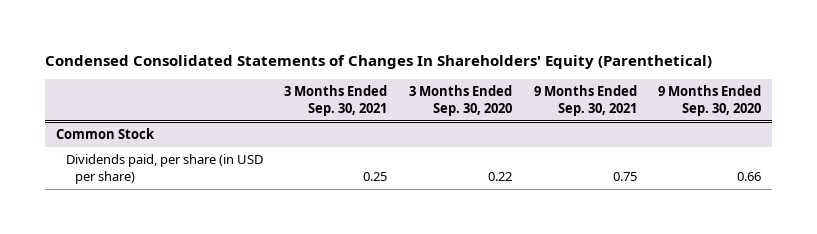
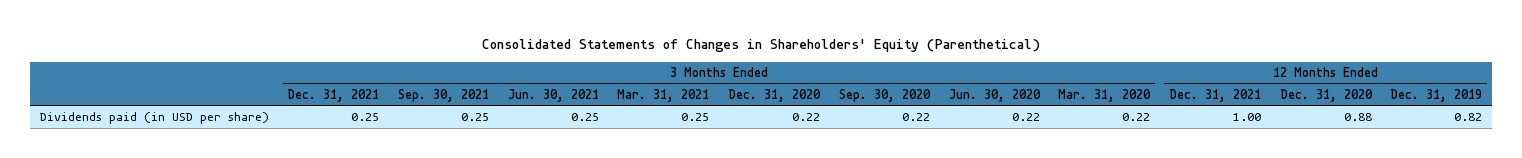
- Condensed Consolidated Statements of Changes In Shareholders' Equity (Parenthetical)
+ Consolidated Statements of Changes in Shareholders' Equity (Parenthetical)
- | 3 Months Ended Sep. 30, 2021 | 3 Months Ended Sep. 30, 2020 | 9 Months Ended Sep. 30, 2021 | 9 Months Ended Sep. 30, 2020
+ | 3 Months Ended Dec. 31, 2021 | 3 Months Ended Sep. 30, 2021 | 3 Months Ended Jun. 30, 2021 | 3 Months Ended Mar. 31, 2021 | 3 Months Ended Dec. 31, 2020 | 3 Months Ended Sep. 30, 2020 | 3 Months Ended Jun. 30, 2020 | 3 Months Ended Mar. 31, 2020 | 12 Months Ended Dec. 31, 2021 | 12 Months Ended Dec. 31, 2020 | 12 Months Ended Dec. 31, 2019
- Common Stock
- Dividends paid, per share (in USD per share) | 0.25 | 0.22 | 0.75 | 0.66
+ Dividends paid (in USD per share) | 0.25 | 0.25 | 0.25 | 0.25 | 0.22 | 0.22 | 0.22 | 0.22 | 1.00 | 0.88 | 0.82

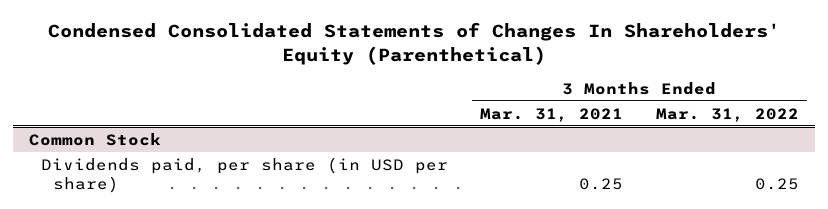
- Consolidated Statements of Changes in Shareholders' Equity (Parenthetical)
+ Condensed Consolidated Statements of Changes In Shareholders' Equity (Parenthetical)
- | 3 Months Ended Dec. 31, 2021 | 3 Months Ended Sep. 30, 2021 | 3 Months Ended Jun. 30, 2021 | 3 Months Ended Mar. 31, 2021 | 3 Months Ended Dec. 31, 2020 | 3 Months Ended Sep. 30, 2020 | 3 Months Ended Jun. 30, 2020 | 3 Months Ended Mar. 31, 2020 | 12 Months Ended Dec. 31, 2021 | 12 Months Ended Dec. 31, 2020 | 12 Months Ended Dec. 31, 2019
+ | 3 Months Ended Mar. 31, 2021 | 3 Months Ended Mar. 31, 2022
- Dividends paid (in USD per share) | 0.25 | 0.25 | 0.25 | 0.25 | 0.22 | 0.22 | 0.22 | 0.22 | 1.00 | 0.88 | 0.82
+ Common Stock
+ Dividends paid, per share (in USD per share) | 0.25 | 0.25

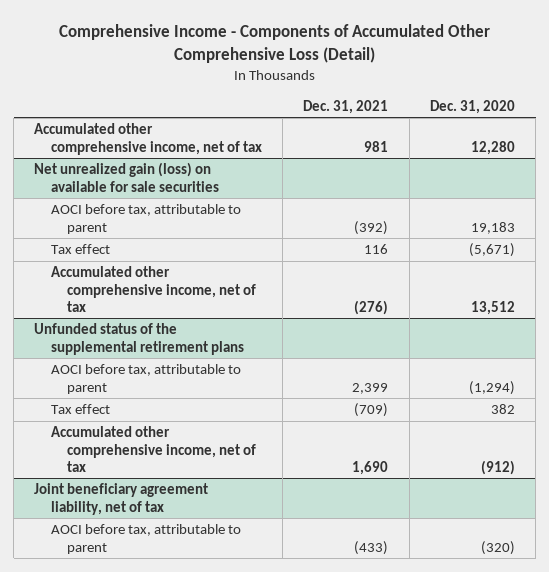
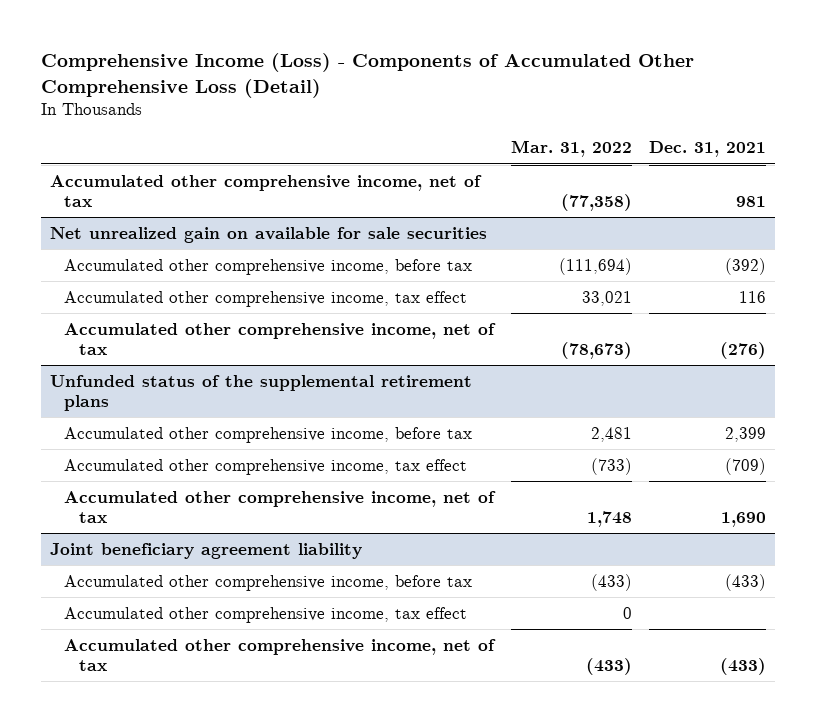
- Comprehensive Income - Components of Accumulated Other Comprehensive Loss (Detail)
+ Comprehensive Income (Loss) - Components of Accumulated Other Comprehensive Loss (Detail)
- | Dec. 31, 2021 | Dec. 31, 2020
+ | Mar. 31, 2022 | Dec. 31, 2021
- Net unrealized gain (loss) on available for sale securities
- AOCI before tax, attributable to parent | (392) | 19,183
- Tax effect | 116 | (5,671)
+ Net unrealized gain on available for sale securities
+ Accumulated other comprehensive income, before tax | (111,694) | (392)
+ Accumulated other comprehensive income, tax effect | 33,021 | 116
@ Unfunded status of the supplemental retirement plans
- AOCI before tax, attributable to parent | 2,399 | (1,294)
- Tax effect | (709) | 382
+ Accumulated other comprehensive income, before tax | 2,481 | 2,399
+ Accumulated other comprehensive income, tax effect | (733) | (709)
- Joint beneficiary agreement liability, net of tax
- AOCI before tax, attributable to parent | (433) | (320)
+ Joint beneficiary agreement liability
+ Accumulated other comprehensive income, before tax | (433) | (433)
+ Accumulated other comprehensive income, tax effect | 0 |
+ Accumulated other comprehensive income, net of tax | (433) | (433)

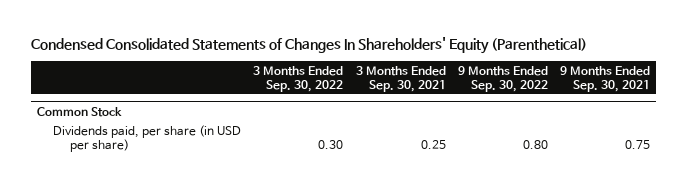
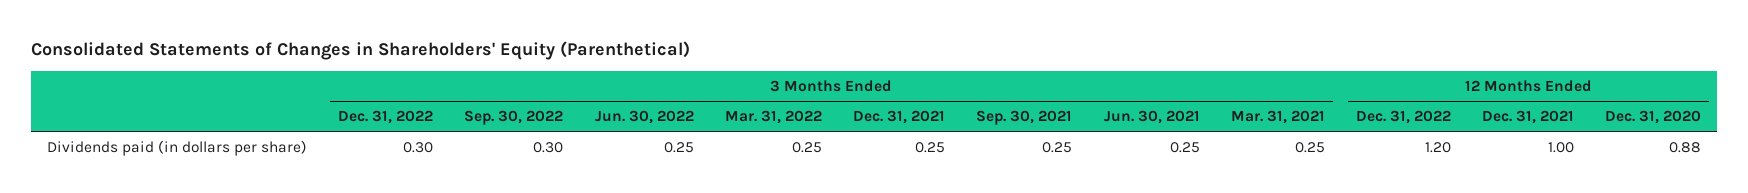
- Condensed Consolidated Statements of Changes In Shareholders' Equity (Parenthetical)
+ Consolidated Statements of Changes in Shareholders' Equity (Parenthetical)
- | 3 Months Ended Sep. 30, 2022 | 3 Months Ended Sep. 30, 2021 | 9 Months Ended Sep. 30, 2022 | 9 Months Ended Sep. 30, 2021
+ | 3 Months Ended Dec. 31, 2022 | 3 Months Ended Sep. 30, 2022 | 3 Months Ended Jun. 30, 2022 | 3 Months Ended Mar. 31, 2022 | 3 Months Ended Dec. 31, 2021 | 3 Months Ended Sep. 30, 2021 | 3 Months Ended Jun. 30, 2021 | 3 Months Ended Mar. 31, 2021 | 12 Months Ended Dec. 31, 2022 | 12 Months Ended Dec. 31, 2021 | 12 Months Ended Dec. 31, 2020
- Common Stock
- Dividends paid, per share (in USD per share) | 0.30 | 0.25 | 0.80 | 0.75
+ Dividends paid (in dollars per share) | 0.30 | 0.30 | 0.25 | 0.25 | 0.25 | 0.25 | 0.25 | 0.25 | 1.20 | 1.00 | 0.88

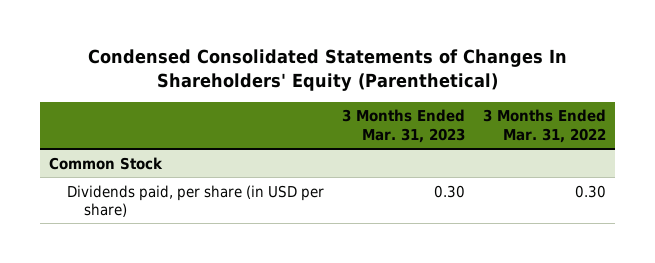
- Consolidated Statements of Changes in Shareholders' Equity (Parenthetical)
+ Condensed Consolidated Statements of Changes In Shareholders' Equity (Parenthetical)
- | 3 Months Ended Dec. 31, 2022 | 3 Months Ended Sep. 30, 2022 | 3 Months Ended Jun. 30, 2022 | 3 Months Ended Mar. 31, 2022 | 3 Months Ended Dec. 31, 2021 | 3 Months Ended Sep. 30, 2021 | 3 Months Ended Jun. 30, 2021 | 3 Months Ended Mar. 31, 2021 | 12 Months Ended Dec. 31, 2022 | 12 Months Ended Dec. 31, 2021 | 12 Months Ended Dec. 31, 2020
+ | 3 Months Ended Mar. 31, 2023 | 3 Months Ended Mar. 31, 2022
- Dividends paid (in dollars per share) | 0.30 | 0.30 | 0.25 | 0.25 | 0.25 | 0.25 | 0.25 | 0.25 | 1.20 | 1.00 | 0.88
+ Common Stock
+ Dividends paid, per share (in USD per share) | 0.30 | 0.30

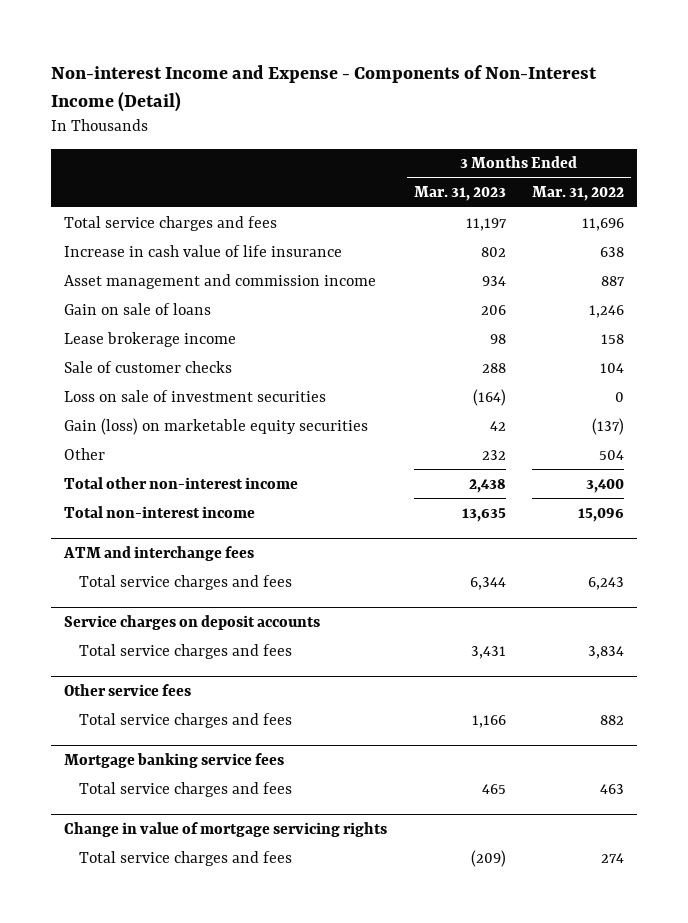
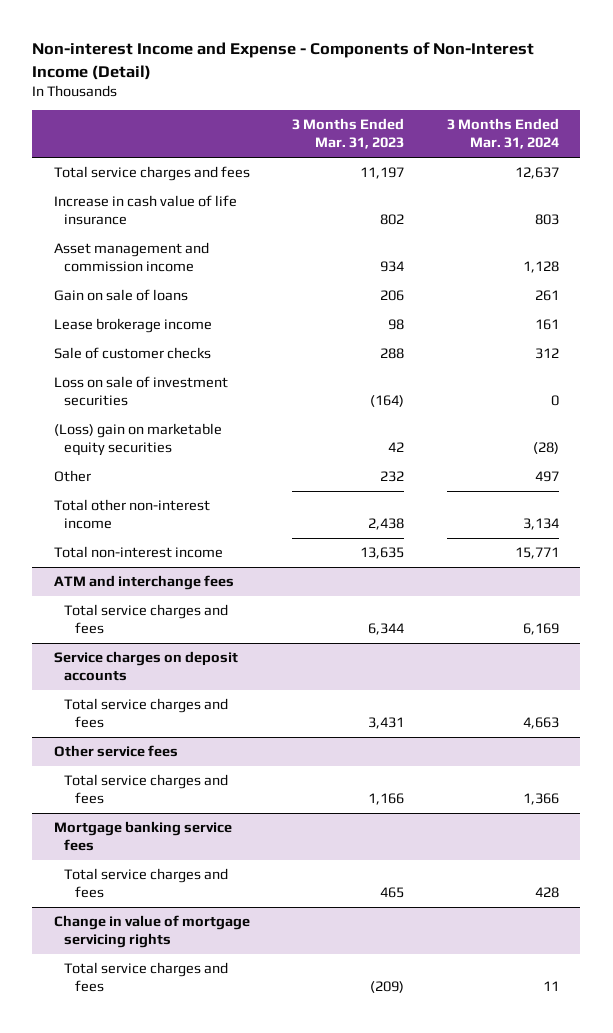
- | 3 Months Ended Mar. 31, 2023 | 3 Months Ended Mar. 31, 2022
+ | 3 Months Ended Mar. 31, 2023 | 3 Months Ended Mar. 31, 2024
- Gain (loss) on marketable equity securities | 42 | (137)
+ (Loss) gain on marketable equity securities | 42 | (28)

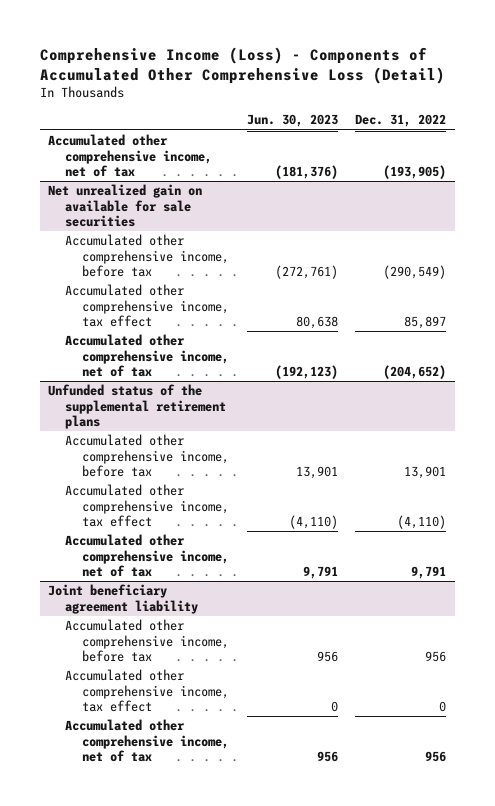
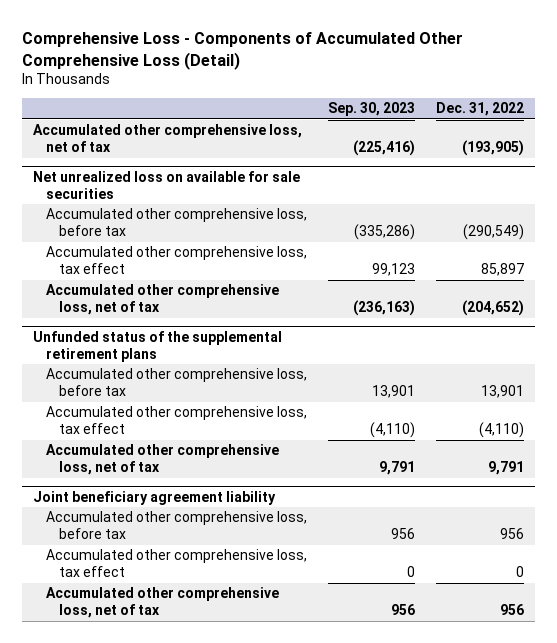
- Comprehensive Income (Loss) - Components of Accumulated Other Comprehensive Loss (Detail)
+ Comprehensive Loss - Components of Accumulated Other Comprehensive Loss (Detail)
- | Jun. 30, 2023 | Dec. 31, 2022
+ | Sep. 30, 2023 | Dec. 31, 2022
- Accumulated other comprehensive income, net of tax | (181,376) | (193,905)
- Net unrealized gain on available for sale securities
- Accumulated other comprehensive income, before tax | (272,761) | (290,549)
- Accumulated other comprehensive income, tax effect | 80,638 | 85,897
- Accumulated other comprehensive income, net of tax | (192,123) | (204,652)
+ Accumulated other comprehensive loss, net of tax | (225,416) | (193,905)
+ Net unrealized loss on available for sale securities
+ Accumulated other comprehensive loss, before tax | (335,286) | (290,549)
+ Accumulated other comprehensive loss, tax effect | 99,123 | 85,897
+ Accumulated other comprehensive loss, net of tax | (236,163) | (204,652)
@ Unfunded status of the supplemental retirement plans
- Accumulated other comprehensive income, before tax | 13,901 | 13,901
- Accumulated other comprehensive income, tax effect | (4,110) | (4,110)
- Accumulated other comprehensive income, net of tax | 9,791 | 9,791
+ Accumulated other comprehensive loss, before tax | 13,901 | 13,901
+ Accumulated other comprehensive loss, tax effect | (4,110) | (4,110)
+ Accumulated other comprehensive loss, net of tax | 9,791 | 9,791
@ Joint beneficiary agreement liability
- Accumulated other comprehensive income, before tax | 956 | 956
- Accumulated other comprehensive income, tax effect | 0 | 0
- Accumulated other comprehensive income, net of tax | 956 | 956
+ Accumulated other comprehensive loss, before tax | 956 | 956
+ Accumulated other comprehensive loss, tax effect | 0 | 0
+ Accumulated other comprehensive loss, net of tax | 956 | 956

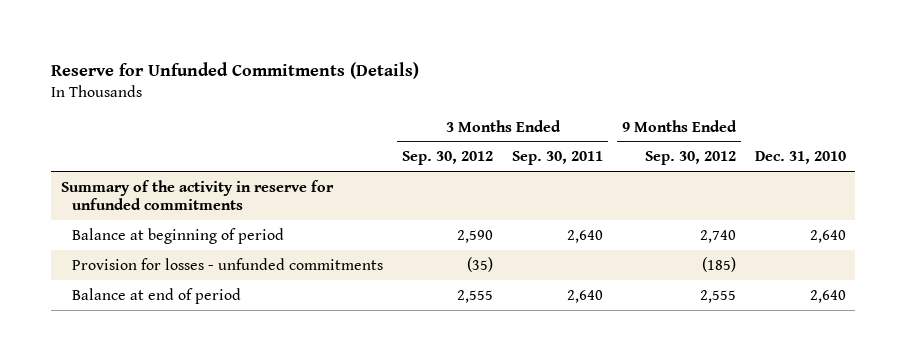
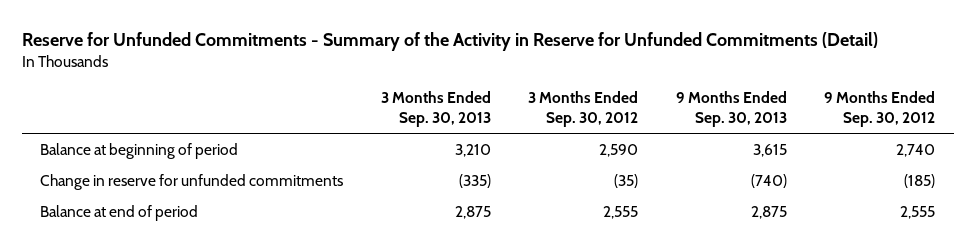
- Reserve for Unfunded Commitments (Details)
+ Reserve for Unfunded Commitments - Summary of the Activity in Reserve for Unfunded Commitments (Detail)
- | 3 Months Ended Sep. 30, 2012 | 3 Months Ended Sep. 30, 2011 | 9 Months Ended Sep. 30, 2012 | Dec. 31, 2010
+ | 3 Months Ended Sep. 30, 2013 | 3 Months Ended Sep. 30, 2012 | 9 Months Ended Sep. 30, 2013 | 9 Months Ended Sep. 30, 2012
- Summary of the activity in reserve for unfunded commitments
- Provision for losses - unfunded commitments | (35) | | (185) |
+ Change in reserve for unfunded commitments | (335) | (35) | (740) | (185)

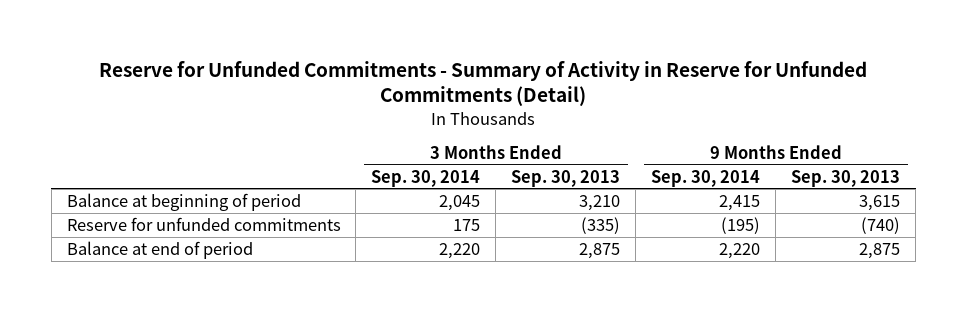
- Reserve for Unfunded Commitments - Summary of the Activity in Reserve for Unfunded Commitments (Detail)
+ Reserve for Unfunded Commitments - Summary of Activity in Reserve for Unfunded Commitments (Detail)
- | 3 Months Ended Sep. 30, 2013 | 3 Months Ended Sep. 30, 2012 | 9 Months Ended Sep. 30, 2013 | 9 Months Ended Sep. 30, 2012
+ | 3 Months Ended Sep. 30, 2014 | 3 Months Ended Sep. 30, 2013 | 9 Months Ended Sep. 30, 2014 | 9 Months Ended Sep. 30, 2013
- Change in reserve for unfunded commitments | (335) | (35) | (740) | (185)
+ Reserve for unfunded commitments | 175 | (335) | (195) | (740)

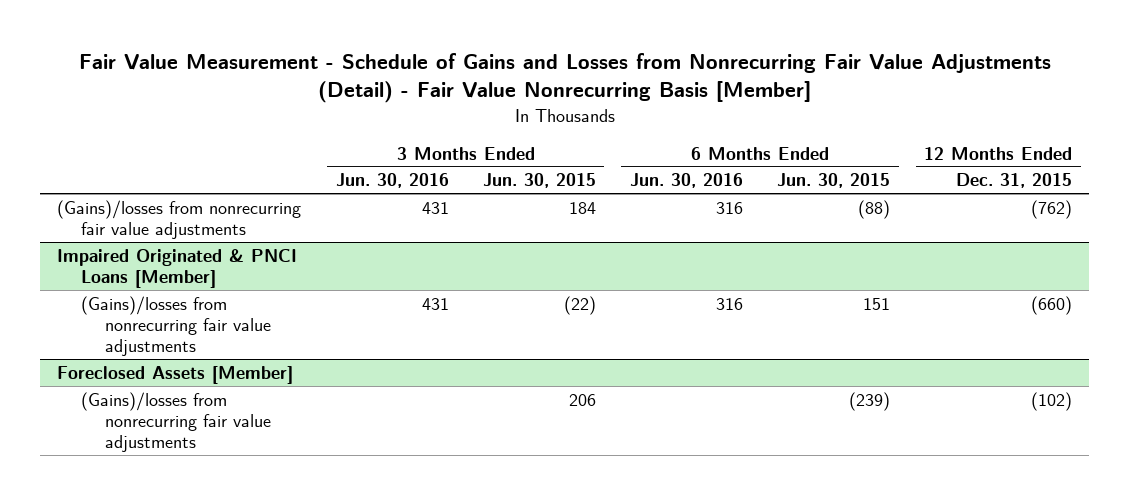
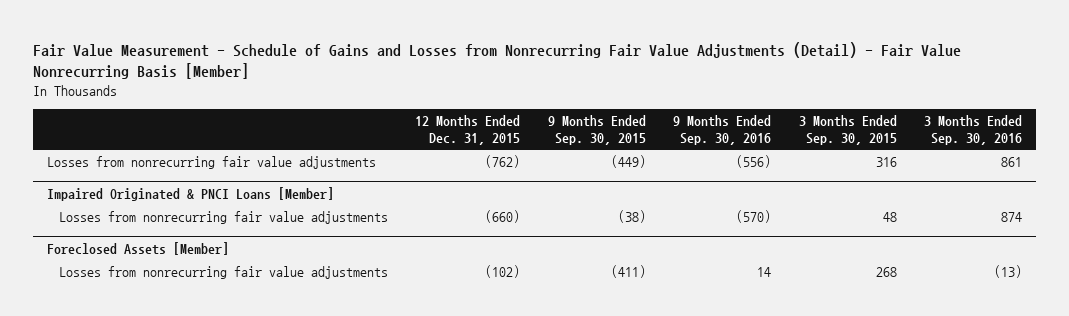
- | 3 Months Ended Jun. 30, 2016 | 3 Months Ended Jun. 30, 2015 | 6 Months Ended Jun. 30, 2016 | 6 Months Ended Jun. 30, 2015 | 12 Months Ended Dec. 31, 2015
+ | 12 Months Ended Dec. 31, 2015 | 9 Months Ended Sep. 30, 2015 | 9 Months Ended Sep. 30, 2016 | 3 Months Ended Sep. 30, 2015 | 3 Months Ended Sep. 30, 2016
- (Gains)/losses from nonrecurring fair value adjustments | 431 | 184 | 316 | (88) | (762)
+ Losses from nonrecurring fair value adjustments | (762) | (449) | (556) | 316 | 861
@ Impaired Originated & PNCI Loans [Member]
- (Gains)/losses from nonrecurring fair value adjustments | 431 | (22) | 316 | 151 | (660)
+ Losses from nonrecurring fair value adjustments | (660) | (38) | (570) | 48 | 874
@ Foreclosed Assets [Member]
- (Gains)/losses from nonrecurring fair value adjustments | | 206 | | (239) | (102)
+ Losses from nonrecurring fair value adjustments | (102) | (411) | 14 | 268 | (13)

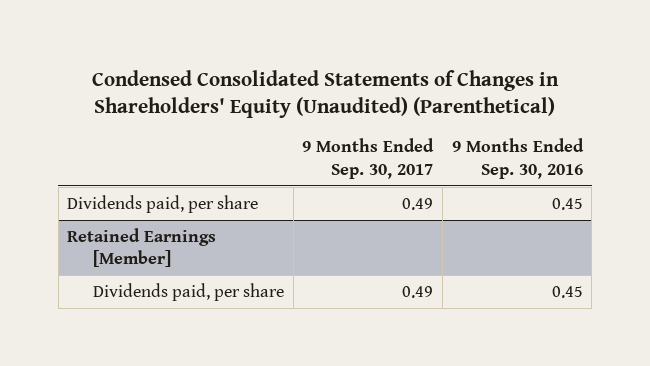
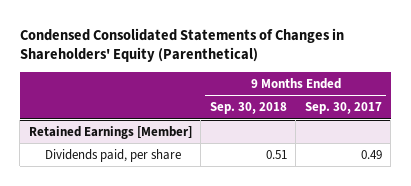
- Condensed Consolidated Statements of Changes in Shareholders' Equity (Unaudited) (Parenthetical)
+ Condensed Consolidated Statements of Changes in Shareholders' Equity (Parenthetical)
- | 9 Months Ended Sep. 30, 2017 | 9 Months Ended Sep. 30, 2016
+ | 9 Months Ended Sep. 30, 2018 | 9 Months Ended Sep. 30, 2017
- Dividends paid, per share | 0.49 | 0.45

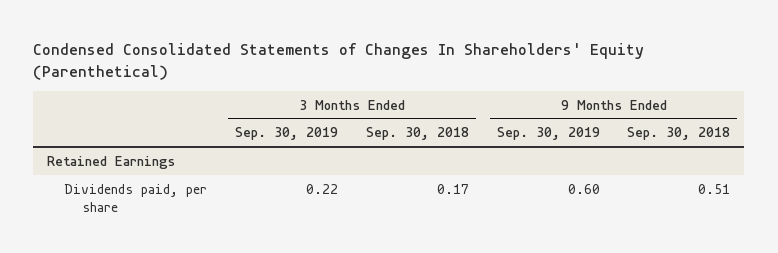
- Condensed Consolidated Statements of Changes in Shareholders' Equity (Parenthetical)
+ Condensed Consolidated Statements of Changes In Shareholders' Equity (Parenthetical)
- | 9 Months Ended Sep. 30, 2018 | 9 Months Ended Sep. 30, 2017
+ | 3 Months Ended Sep. 30, 2019 | 3 Months Ended Sep. 30, 2018 | 9 Months Ended Sep. 30, 2019 | 9 Months Ended Sep. 30, 2018
- Retained Earnings [Member]
+ Retained Earnings

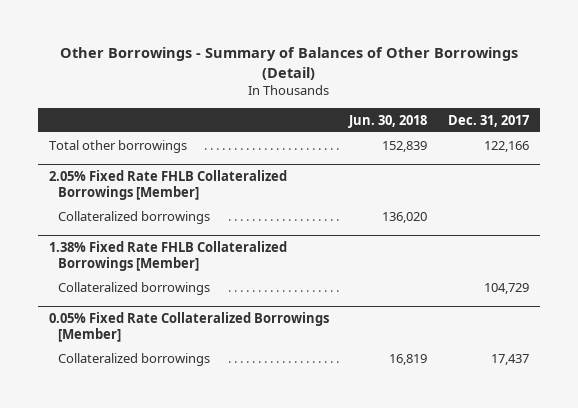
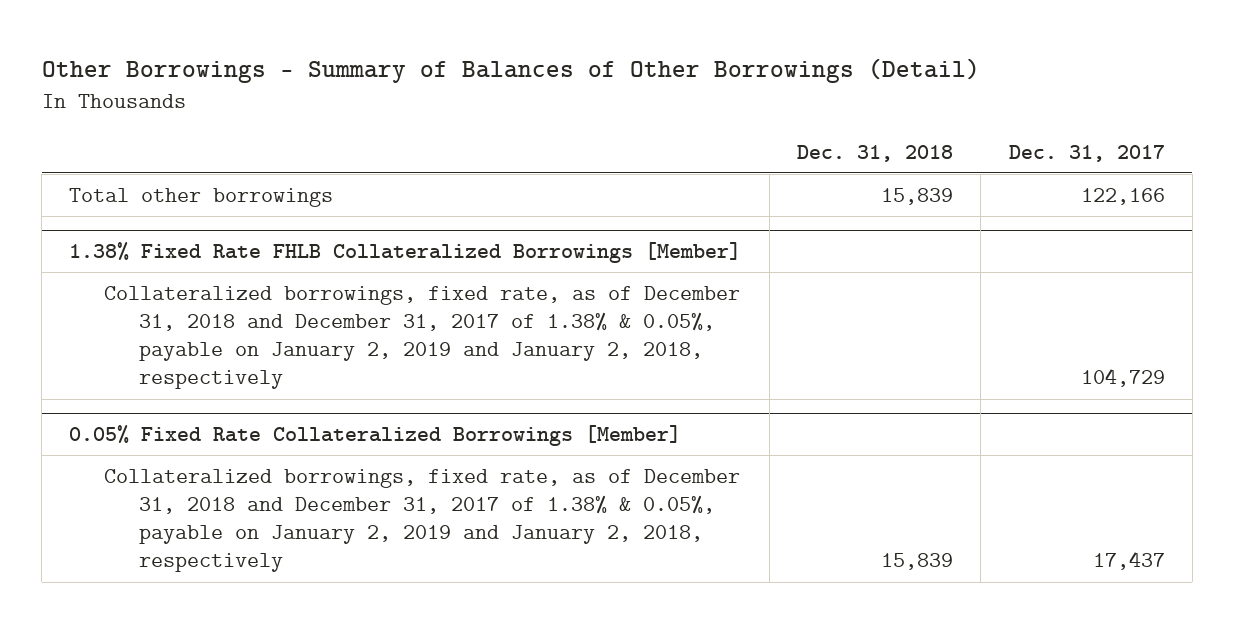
- | Jun. 30, 2018 | Dec. 31, 2017
+ | Dec. 31, 2018 | Dec. 31, 2017
- 2.05% Fixed Rate FHLB Collateralized Borrowings [Member]
- Collateralized borrowings | 136,020 |
@ 1.38% Fixed Rate FHLB Collateralized Borrowings [Member]
- Collateralized borrowings | | 104,729
+ Collateralized borrowings, fixed rate, as of December 31, 2018 and December 31, 2017 of 1.38% & 0.05%, payable on January 2, 2019 and January 2, 2018, respectively | | 104,729
@ 0.05% Fixed Rate Collateralized Borrowings [Member]
- Collateralized borrowings | 16,819 | 17,437
+ Collateralized borrowings, fixed rate, as of December 31, 2018 and December 31, 2017 of 1.38% & 0.05%, payable on January 2, 2019 and January 2, 2018, respectively | 15,839 | 17,437

